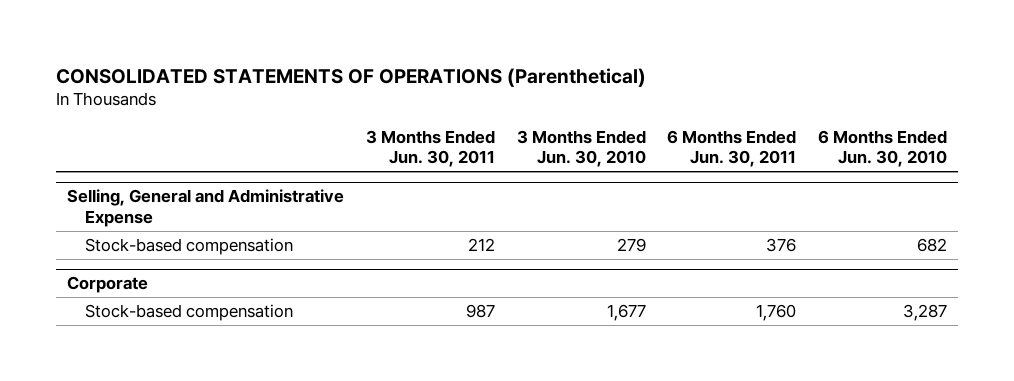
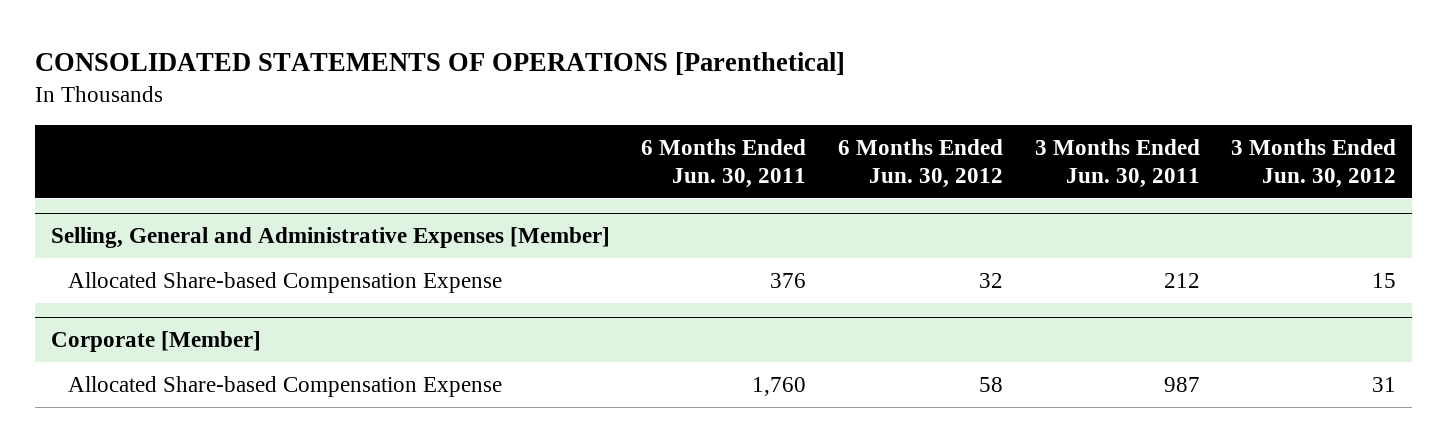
- CONSOLIDATED STATEMENTS OF OPERATIONS (Parenthetical)
+ CONSOLIDATED STATEMENTS OF OPERATIONS [Parenthetical]
- | 3 Months Ended Jun. 30, 2011 | 3 Months Ended Jun. 30, 2010 | 6 Months Ended Jun. 30, 2011 | 6 Months Ended Jun. 30, 2010
+ | 6 Months Ended Jun. 30, 2011 | 6 Months Ended Jun. 30, 2012 | 3 Months Ended Jun. 30, 2011 | 3 Months Ended Jun. 30, 2012
- Selling, General and Administrative Expense
- Stock-based compensation | 212 | 279 | 376 | 682
- Corporate
- Stock-based compensation | 987 | 1,677 | 1,760 | 3,287
+ Selling, General and Administrative Expenses [Member]
+ Allocated Share-based Compensation Expense | 376 | 32 | 212 | 15
+ Corporate [Member]
+ Allocated Share-based Compensation Expense | 1,760 | 58 | 987 | 31

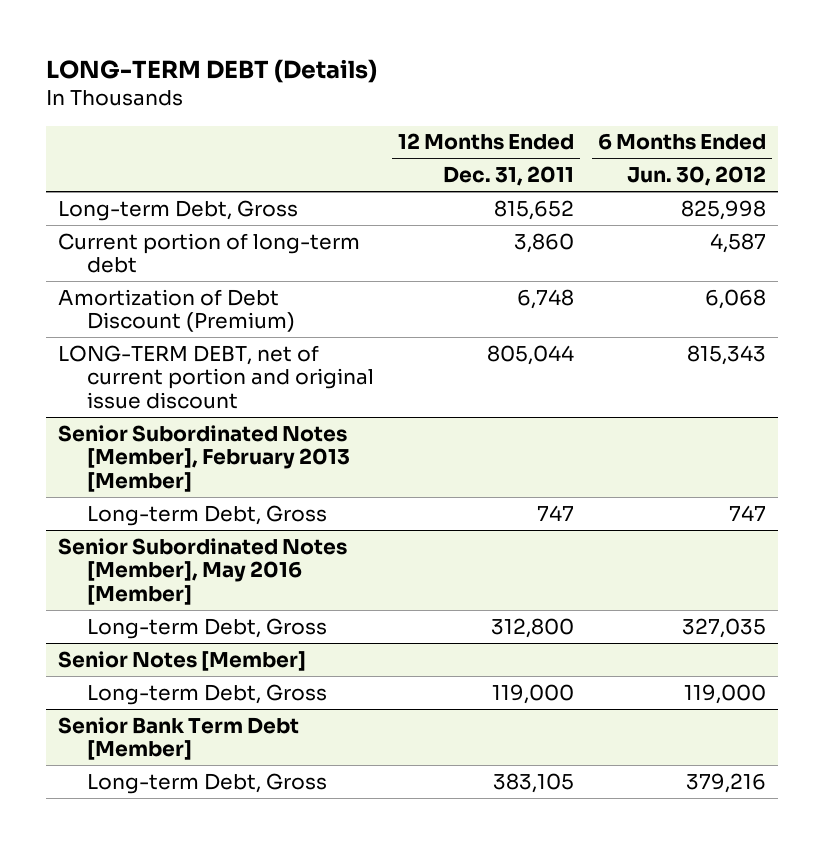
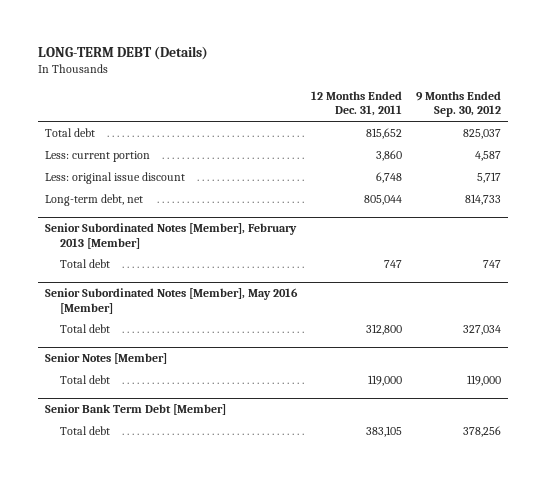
- | 12 Months Ended Dec. 31, 2011 | 6 Months Ended Jun. 30, 2012
+ | 12 Months Ended Dec. 31, 2011 | 9 Months Ended Sep. 30, 2012
- Long-term Debt, Gross | 815,652 | 825,998
- Current portion of long-term debt | 3,860 | 4,587
- Amortization of Debt Discount (Premium) | 6,748 | 6,068
- LONG-TERM DEBT, net of current portion and original issue discount | 805,044 | 815,343
+ Total debt | 815,652 | 825,037
+ Less: current portion | 3,860 | 4,587
+ Less: original issue discount | 6,748 | 5,717
+ Long-term debt, net | 805,044 | 814,733
@ Senior Subordinated Notes [Member], February 2013 [Member]
- Long-term Debt, Gross | 747 | 747
+ Total debt | 747 | 747
@ Senior Subordinated Notes [Member], May 2016 [Member]
- Long-term Debt, Gross | 312,800 | 327,035
+ Total debt | 312,800 | 327,034
@ Senior Notes [Member]
- Long-term Debt, Gross | 119,000 | 119,000
+ Total debt | 119,000 | 119,000
@ Senior Bank Term Debt [Member]
- Long-term Debt, Gross | 383,105 | 379,216
+ Total debt | 383,105 | 378,256

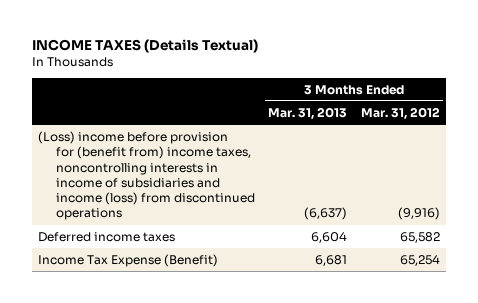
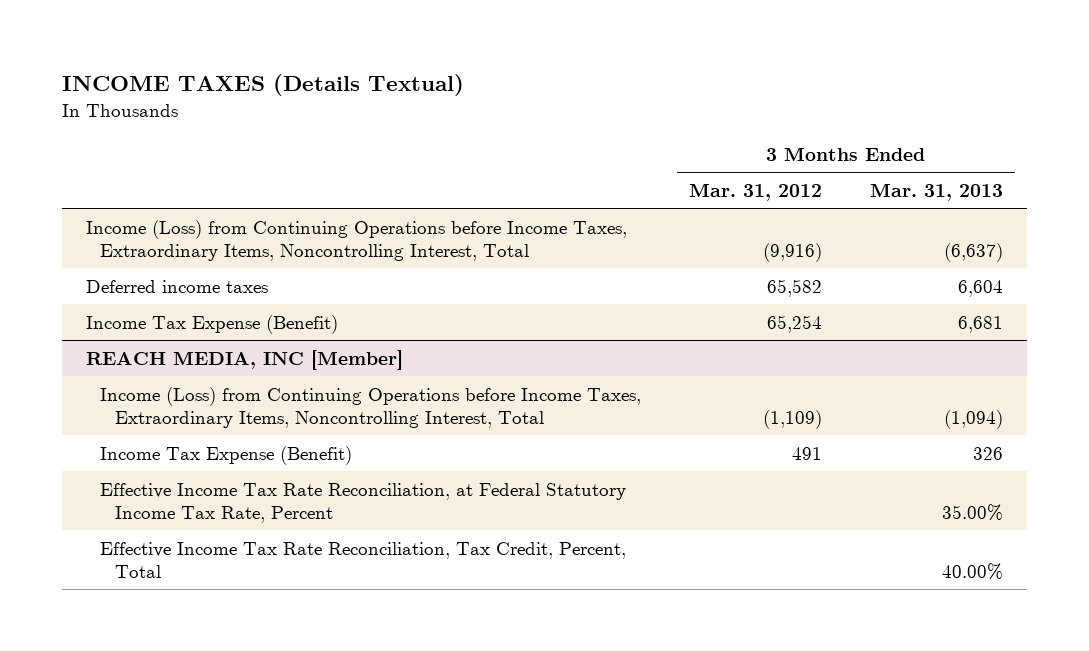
- | 3 Months Ended Mar. 31, 2013 | 3 Months Ended Mar. 31, 2012
+ | 3 Months Ended Mar. 31, 2012 | 3 Months Ended Mar. 31, 2013
- (Loss) income before provision for (benefit from) income taxes, noncontrolling interests in income of subsidiaries and income (loss) from discontinued operations | (6,637) | (9,916)
+ Income (Loss) from Continuing Operations before Income Taxes, Extraordinary Items, Noncontrolling Interest, Total | (9,916) | (6,637)
+ REACH MEDIA, INC [Member]
+ Income (Loss) from Continuing Operations before Income Taxes, Extraordinary Items, Noncontrolling Interest, Total | (1,109) | (1,094)
+ Income Tax Expense (Benefit) | 491 | 326
+ Effective Income Tax Rate Reconciliation, at Federal Statutory Income Tax Rate, Percent | | 35.00%
+ Effective Income Tax Rate Reconciliation, Tax Credit, Percent, Total | | 40.00%

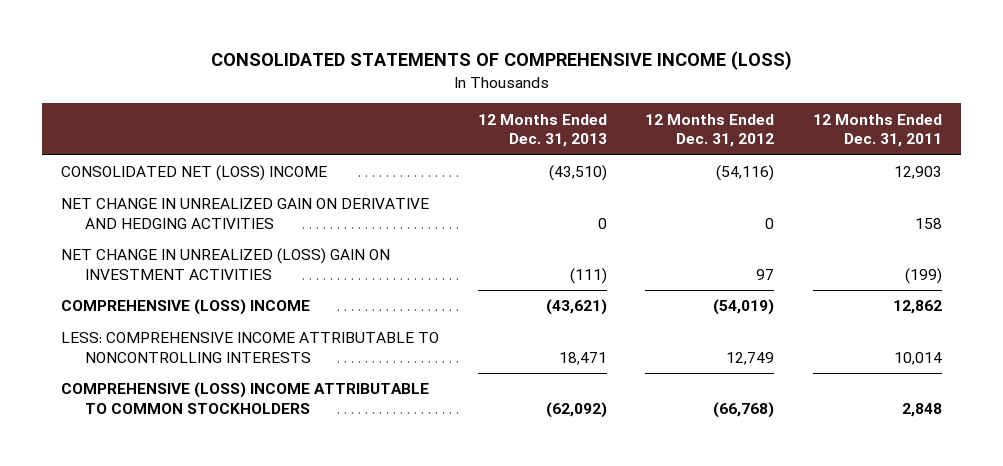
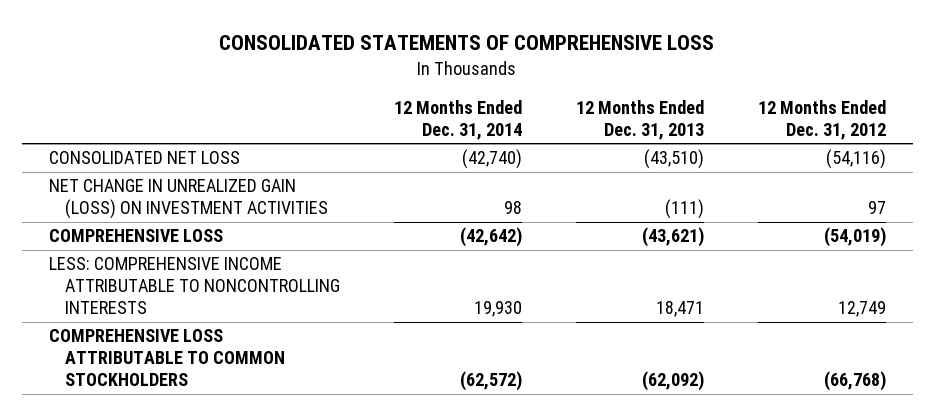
- CONSOLIDATED STATEMENTS OF COMPREHENSIVE INCOME (LOSS)
+ CONSOLIDATED STATEMENTS OF COMPREHENSIVE LOSS
- | 12 Months Ended Dec. 31, 2013 | 12 Months Ended Dec. 31, 2012 | 12 Months Ended Dec. 31, 2011
+ | 12 Months Ended Dec. 31, 2014 | 12 Months Ended Dec. 31, 2013 | 12 Months Ended Dec. 31, 2012
- CONSOLIDATED NET (LOSS) INCOME | (43,510) | (54,116) | 12,903
- NET CHANGE IN UNREALIZED GAIN ON DERIVATIVE AND HEDGING ACTIVITIES | 0 | 0 | 158
- NET CHANGE IN UNREALIZED (LOSS) GAIN ON INVESTMENT ACTIVITIES | (111) | 97 | (199)
- COMPREHENSIVE (LOSS) INCOME | (43,621) | (54,019) | 12,862
+ CONSOLIDATED NET LOSS | (42,740) | (43,510) | (54,116)
+ NET CHANGE IN UNREALIZED GAIN (LOSS) ON INVESTMENT ACTIVITIES | 98 | (111) | 97
+ COMPREHENSIVE LOSS | (42,642) | (43,621) | (54,019)
- COMPREHENSIVE (LOSS) INCOME ATTRIBUTABLE TO COMMON STOCKHOLDERS | (62,092) | (66,768) | 2,848
+ COMPREHENSIVE LOSS ATTRIBUTABLE TO COMMON STOCKHOLDERS | (62,572) | (62,092) | (66,768)

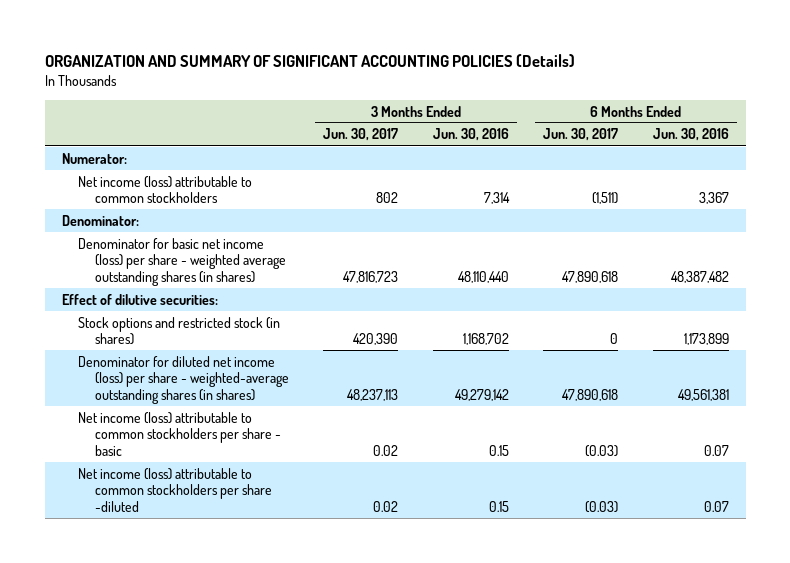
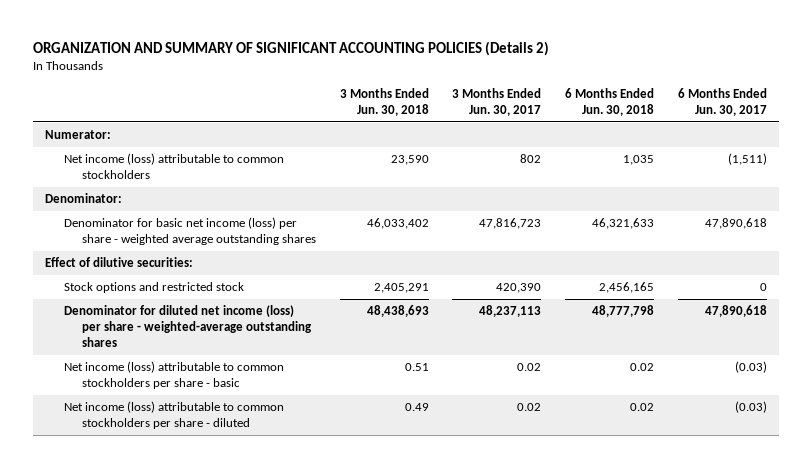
- ORGANIZATION AND SUMMARY OF SIGNIFICANT ACCOUNTING POLICIES (Details)
+ ORGANIZATION AND SUMMARY OF SIGNIFICANT ACCOUNTING POLICIES (Details 2)
- | 3 Months Ended Jun. 30, 2017 | 3 Months Ended Jun. 30, 2016 | 6 Months Ended Jun. 30, 2017 | 6 Months Ended Jun. 30, 2016
+ | 3 Months Ended Jun. 30, 2018 | 3 Months Ended Jun. 30, 2017 | 6 Months Ended Jun. 30, 2018 | 6 Months Ended Jun. 30, 2017
- Denominator for basic net income (loss) per share - weighted average outstanding shares (in shares) | 47,816,723 | 48,110,440 | 47,890,618 | 48,387,482
+ Denominator for basic net income (loss) per share - weighted average outstanding shares | 46,033,402 | 47,816,723 | 46,321,633 | 47,890,618
- Stock options and restricted stock (in shares) | 420,390 | 1,168,702 | 0 | 1,173,899
- Denominator for diluted net income (loss) per share - weighted-average outstanding shares (in shares) | 48,237,113 | 49,279,142 | 47,890,618 | 49,561,381
+ Stock options and restricted stock | 2,405,291 | 420,390 | 2,456,165 | 0
+ Denominator for diluted net income (loss) per share - weighted-average outstanding shares | 48,438,693 | 48,237,113 | 48,777,798 | 47,890,618
- Net income (loss) attributable to common stockholders per share -diluted | 0.02 | 0.15 | (0.03) | 0.07
+ Net income (loss) attributable to common stockholders per share - diluted | 0.49 | 0.02 | 0.02 | (0.03)

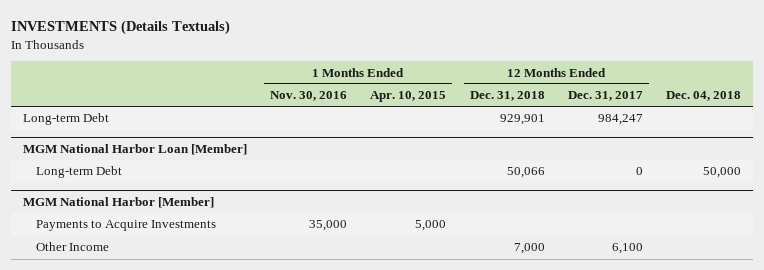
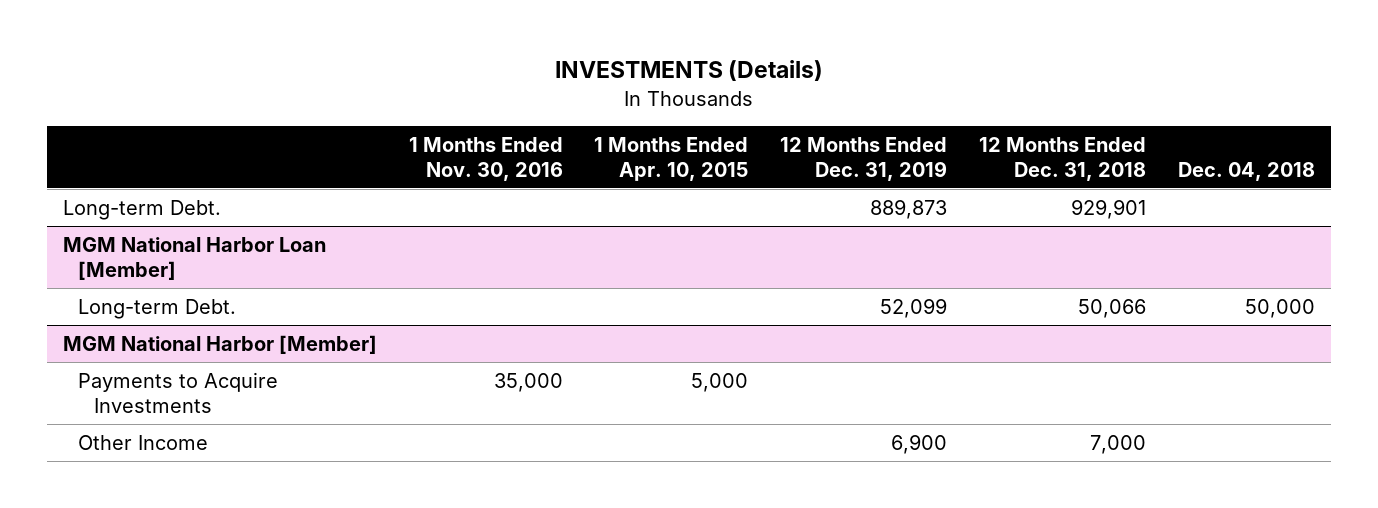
- INVESTMENTS (Details Textuals)
+ INVESTMENTS (Details)
- | 1 Months Ended Nov. 30, 2016 | 1 Months Ended Apr. 10, 2015 | 12 Months Ended Dec. 31, 2018 | 12 Months Ended Dec. 31, 2017 | Dec. 04, 2018
+ | 1 Months Ended Nov. 30, 2016 | 1 Months Ended Apr. 10, 2015 | 12 Months Ended Dec. 31, 2019 | 12 Months Ended Dec. 31, 2018 | Dec. 04, 2018
- Long-term Debt | | | 929,901 | 984,247 |
+ Long-term Debt. | | | 889,873 | 929,901 |
@ MGM National Harbor Loan [Member]
- Long-term Debt | | | 50,066 | 0 | 50,000
+ Long-term Debt. | | | 52,099 | 50,066 | 50,000

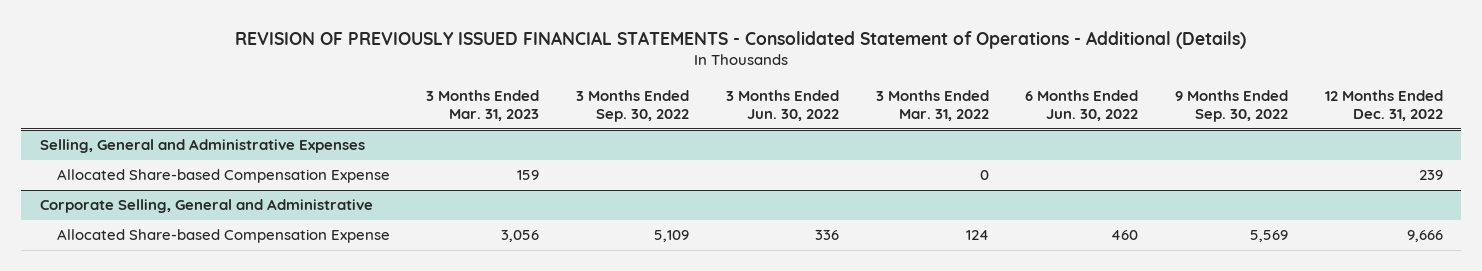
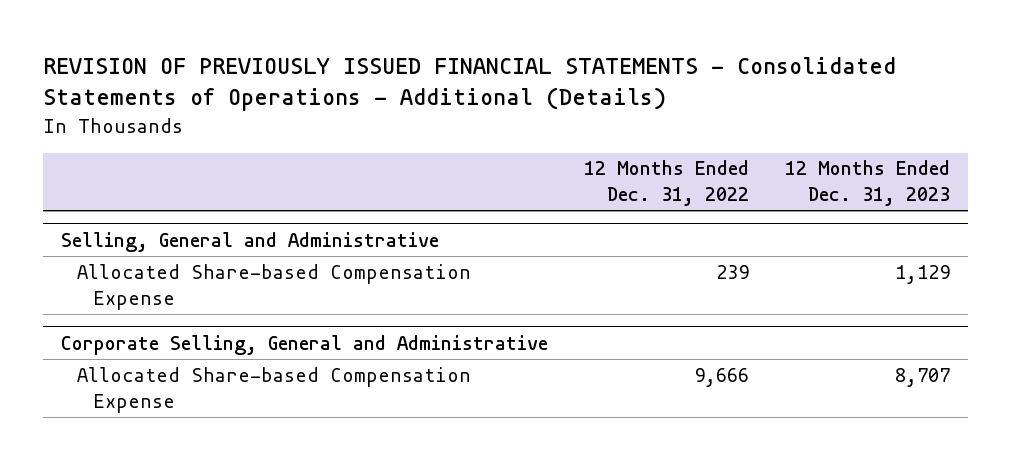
- REVISION OF PREVIOUSLY ISSUED FINANCIAL STATEMENTS - Consolidated Statement of Operations - Additional (Details)
+ REVISION OF PREVIOUSLY ISSUED FINANCIAL STATEMENTS - Consolidated Statements of Operations - Additional (Details)
- | 3 Months Ended Mar. 31, 2023 | 3 Months Ended Sep. 30, 2022 | 3 Months Ended Jun. 30, 2022 | 3 Months Ended Mar. 31, 2022 | 6 Months Ended Jun. 30, 2022 | 9 Months Ended Sep. 30, 2022 | 12 Months Ended Dec. 31, 2022
+ | 12 Months Ended Dec. 31, 2022 | 12 Months Ended Dec. 31, 2023
- Selling, General and Administrative Expenses
+ Selling, General and Administrative

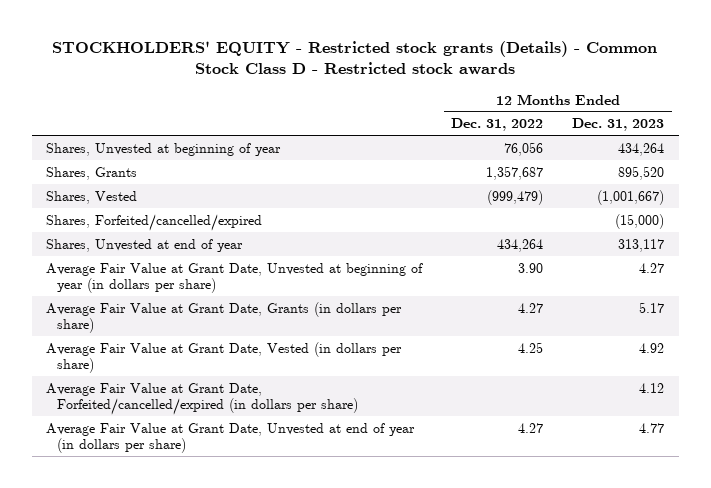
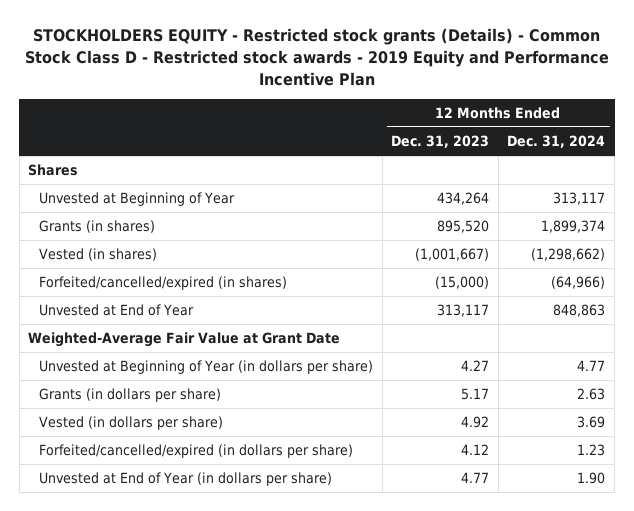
- STOCKHOLDERS' EQUITY - Restricted stock grants (Details) - Common Stock Class D - Restricted stock awards
+ STOCKHOLDERS EQUITY - Restricted stock grants (Details) - Common Stock Class D - Restricted stock awards - 2019 Equity and Performance Incentive Plan
- | 12 Months Ended Dec. 31, 2022 | 12 Months Ended Dec. 31, 2023
+ | 12 Months Ended Dec. 31, 2023 | 12 Months Ended Dec. 31, 2024
- Shares, Unvested at beginning of year | 76,056 | 434,264
- Shares, Grants | 1,357,687 | 895,520
- Shares, Vested | (999,479) | (1,001,667)
- Shares, Forfeited/cancelled/expired | | (15,000)
- Shares, Unvested at end of year | 434,264 | 313,117
- Average Fair Value at Grant Date, Unvested at beginning of year (in dollars per share) | 3.90 | 4.27
- Average Fair Value at Grant Date, Grants (in dollars per share) | 4.27 | 5.17
- Average Fair Value at Grant Date, Vested (in dollars per share) | 4.25 | 4.92
- Average Fair Value at Grant Date, Forfeited/cancelled/expired (in dollars per share) | | 4.12
- Average Fair Value at Grant Date, Unvested at end of year (in dollars per share) | 4.27 | 4.77
+ Shares
+ Unvested at Beginning of Year | 434,264 | 313,117
+ Grants (in shares) | 895,520 | 1,899,374
+ Vested (in shares) | (1,001,667) | (1,298,662)
+ Forfeited/cancelled/expired (in shares) | (15,000) | (64,966)
+ Unvested at End of Year | 313,117 | 848,863
+ Weighted-Average Fair Value at Grant Date
+ Unvested at Beginning of Year (in dollars per share) | 4.27 | 4.77
+ Grants (in dollars per share) | 5.17 | 2.63
+ Vested (in dollars per share) | 4.92 | 3.69
+ Forfeited/cancelled/expired (in dollars per share) | 4.12 | 1.23
+ Unvested at End of Year (in dollars per share) | 4.77 | 1.90

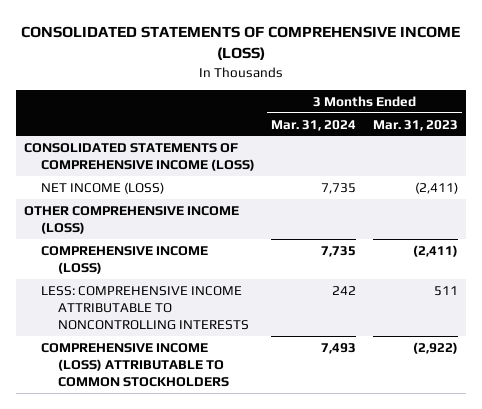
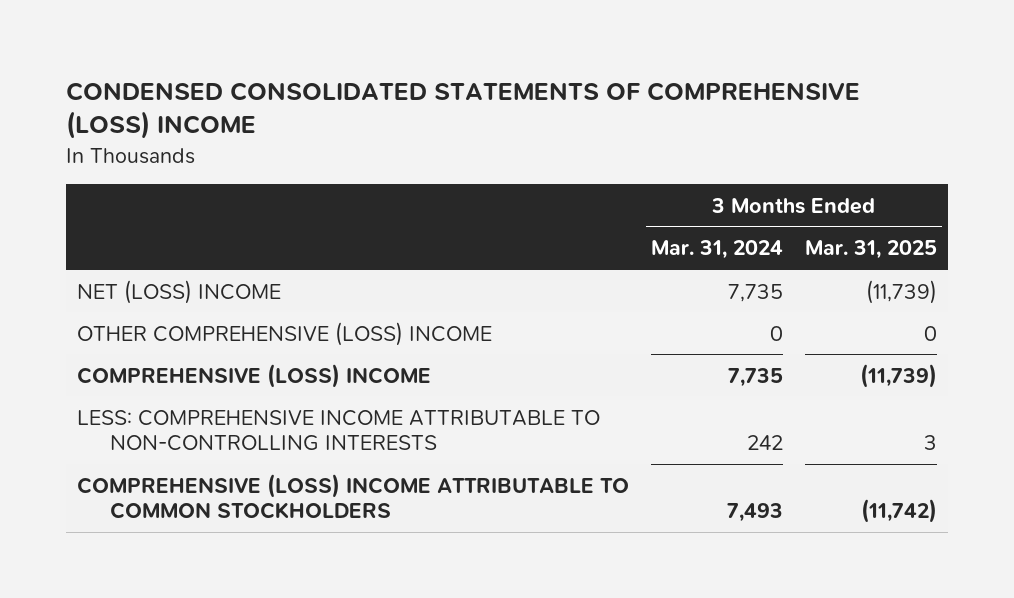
- CONSOLIDATED STATEMENTS OF COMPREHENSIVE INCOME (LOSS)
+ CONDENSED CONSOLIDATED STATEMENTS OF COMPREHENSIVE (LOSS) INCOME
- | 3 Months Ended Mar. 31, 2024 | 3 Months Ended Mar. 31, 2023
+ | 3 Months Ended Mar. 31, 2024 | 3 Months Ended Mar. 31, 2025
- CONSOLIDATED STATEMENTS OF COMPREHENSIVE INCOME (LOSS)
- NET INCOME (LOSS) | 7,735 | (2,411)
- OTHER COMPREHENSIVE INCOME (LOSS)
- COMPREHENSIVE INCOME (LOSS) | 7,735 | (2,411)
- LESS: COMPREHENSIVE INCOME ATTRIBUTABLE TO NONCONTROLLING INTERESTS | 242 | 511
- COMPREHENSIVE INCOME (LOSS) ATTRIBUTABLE TO COMMON STOCKHOLDERS | 7,493 | (2,922)
+ NET (LOSS) INCOME | 7,735 | (11,739)
+ OTHER COMPREHENSIVE (LOSS) INCOME | 0 | 0
+ COMPREHENSIVE (LOSS) INCOME | 7,735 | (11,739)
+ LESS: COMPREHENSIVE INCOME ATTRIBUTABLE TO NON-CONTROLLING INTERESTS | 242 | 3
+ COMPREHENSIVE (LOSS) INCOME ATTRIBUTABLE TO COMMON STOCKHOLDERS | 7,493 | (11,742)

